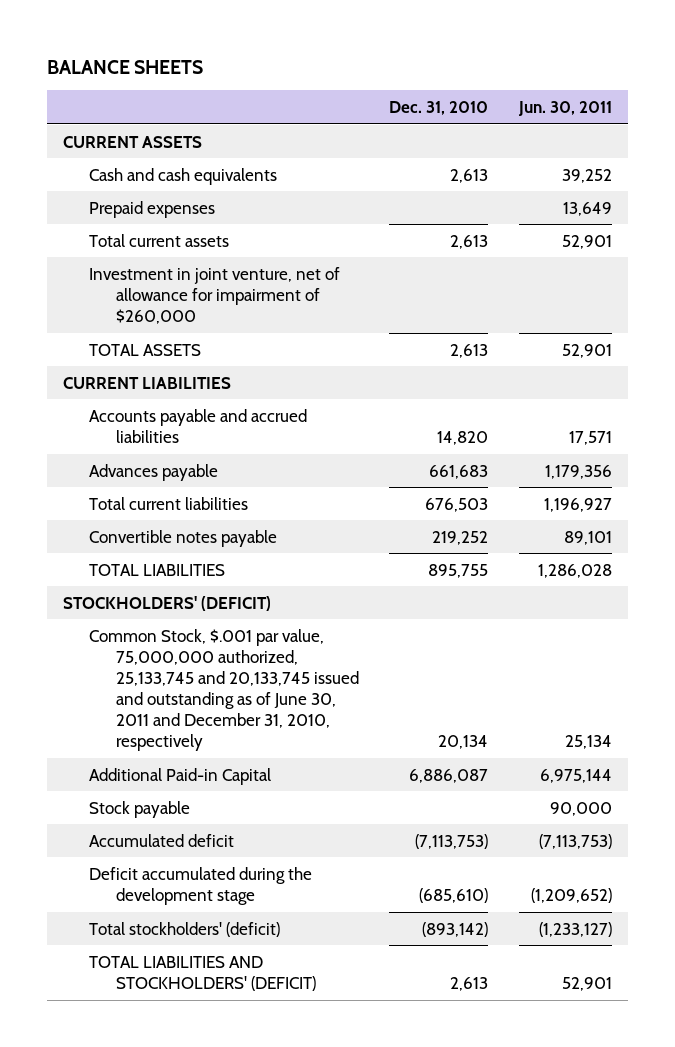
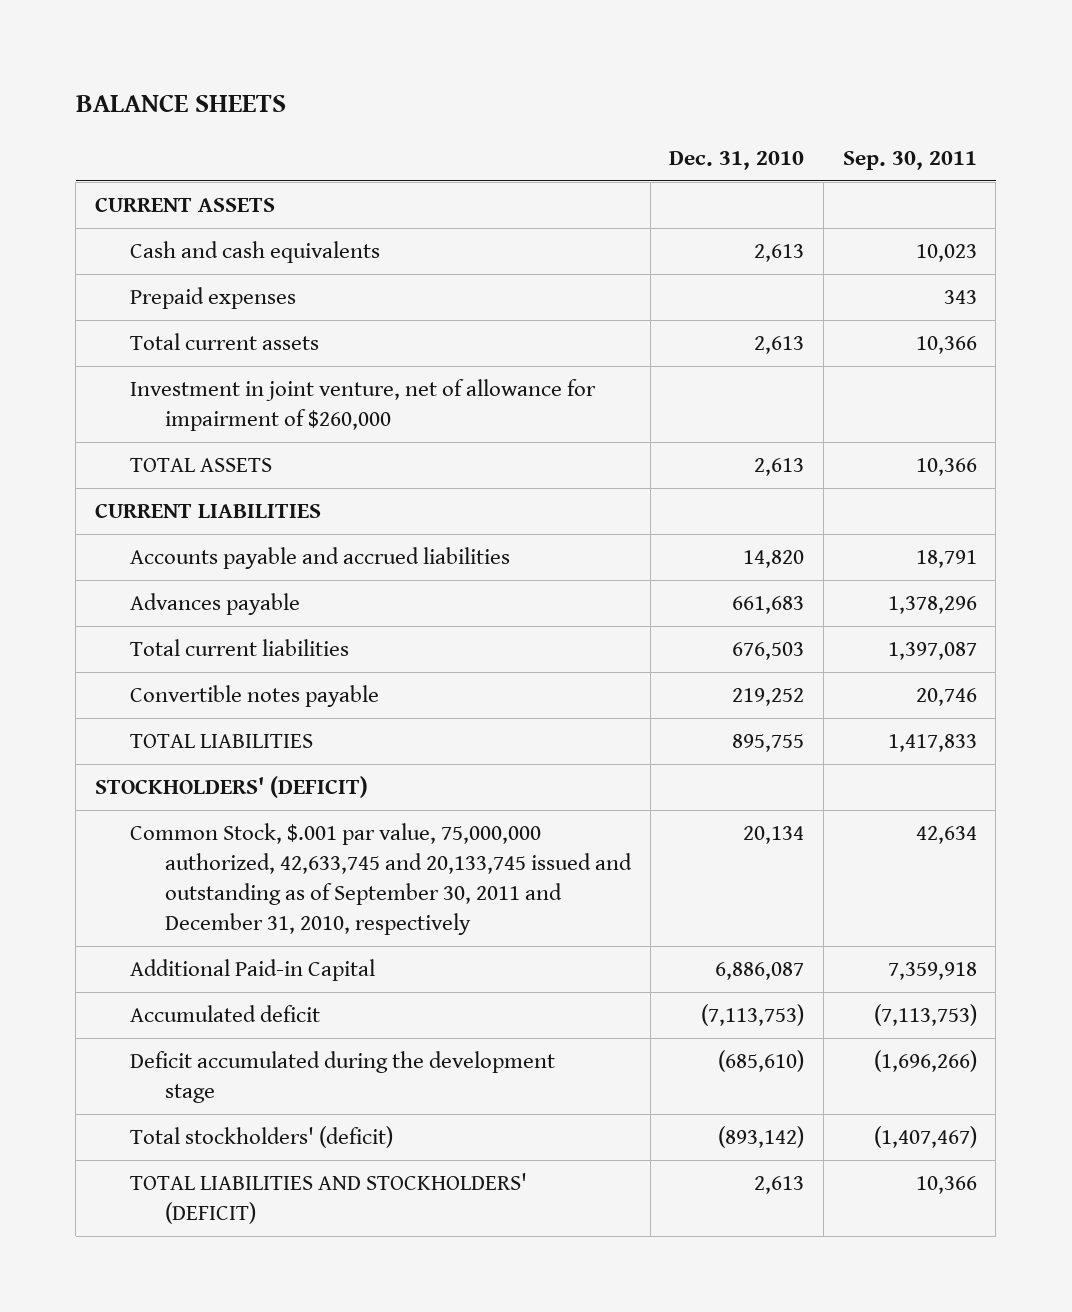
- | Dec. 31, 2010 | Jun. 30, 2011
+ | Dec. 31, 2010 | Sep. 30, 2011
- Common Stock, $.001 par value, 75,000,000 authorized, 25,133,745 and 20,133,745 issued and outstanding as of June 30, 2011 and December 31, 2010, respectively | 20,134 | 25,134
+ Common Stock, $.001 par value, 75,000,000 authorized, 42,633,745 and 20,133,745 issued and outstanding as of September 30, 2011 and December 31, 2010, respectively | 20,134 | 42,634
- Stock payable | | 90,000

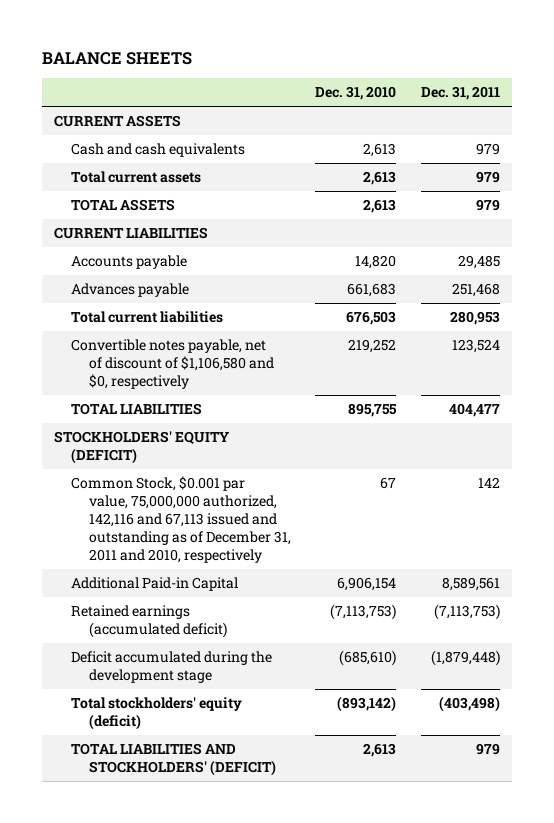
- | Dec. 31, 2010 | Sep. 30, 2011
+ | Dec. 31, 2010 | Dec. 31, 2011
- Prepaid expenses | | 343
- Investment in joint venture, net of allowance for impairment of $260,000
- Accounts payable and accrued liabilities | 14,820 | 18,791
+ Accounts payable | 14,820 | 29,485
- Convertible notes payable | 219,252 | 20,746
+ Convertible notes payable, net of discount of $1,106,580 and $0, respectively | 219,252 | 123,524
- STOCKHOLDERS' (DEFICIT)
- Common Stock, $.001 par value, 75,000,000 authorized, 42,633,745 and 20,133,745 issued and outstanding as of September 30, 2011 and December 31, 2010, respectively | 20,134 | 42,634
- Additional Paid-in Capital | 6,886,087 | 7,359,918
- Accumulated deficit | (7,113,753) | (7,113,753)
+ STOCKHOLDERS' EQUITY (DEFICIT)
+ Common Stock, $0.001 par value, 75,000,000 authorized, 142,116 and 67,113 issued and outstanding as of December 31, 2011 and 2010, respectively | 67 | 142
+ Additional Paid-in Capital | 6,906,154 | 8,589,561
+ Retained earnings (accumulated deficit) | (7,113,753) | (7,113,753)
- Total stockholders' (deficit) | (893,142) | (1,407,467)
+ Total stockholders' equity (deficit) | (893,142) | (403,498)

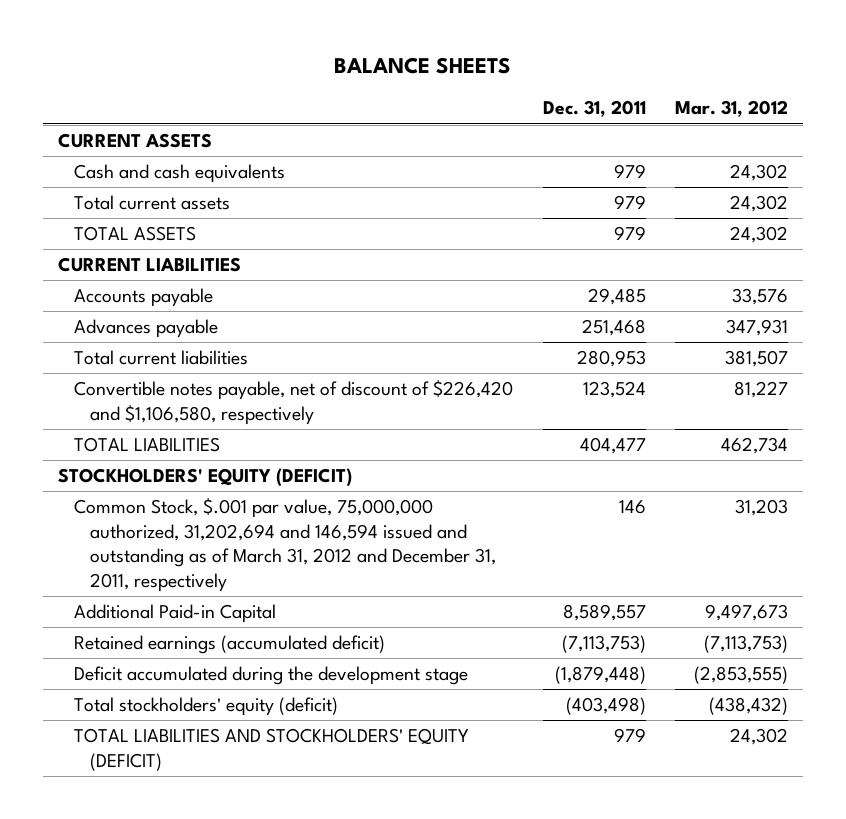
- | Dec. 31, 2010 | Dec. 31, 2011
+ | Dec. 31, 2011 | Mar. 31, 2012
- Convertible notes payable, net of discount of $1,106,580 and $0, respectively | 219,252 | 123,524
+ Convertible notes payable, net of discount of $226,420 and $1,106,580, respectively | 123,524 | 81,227
- Common Stock, $0.001 par value, 75,000,000 authorized, 142,116 and 67,113 issued and outstanding as of December 31, 2011 and 2010, respectively | 67 | 142
- Additional Paid-in Capital | 6,906,154 | 8,589,561
+ Common Stock, $.001 par value, 75,000,000 authorized, 31,202,694 and 146,594 issued and outstanding as of March 31, 2012 and December 31, 2011, respectively | 146 | 31,203
+ Additional Paid-in Capital | 8,589,557 | 9,497,673
- TOTAL LIABILITIES AND STOCKHOLDERS' (DEFICIT) | 2,613 | 979
+ TOTAL LIABILITIES AND STOCKHOLDERS' EQUITY (DEFICIT) | 979 | 24,302

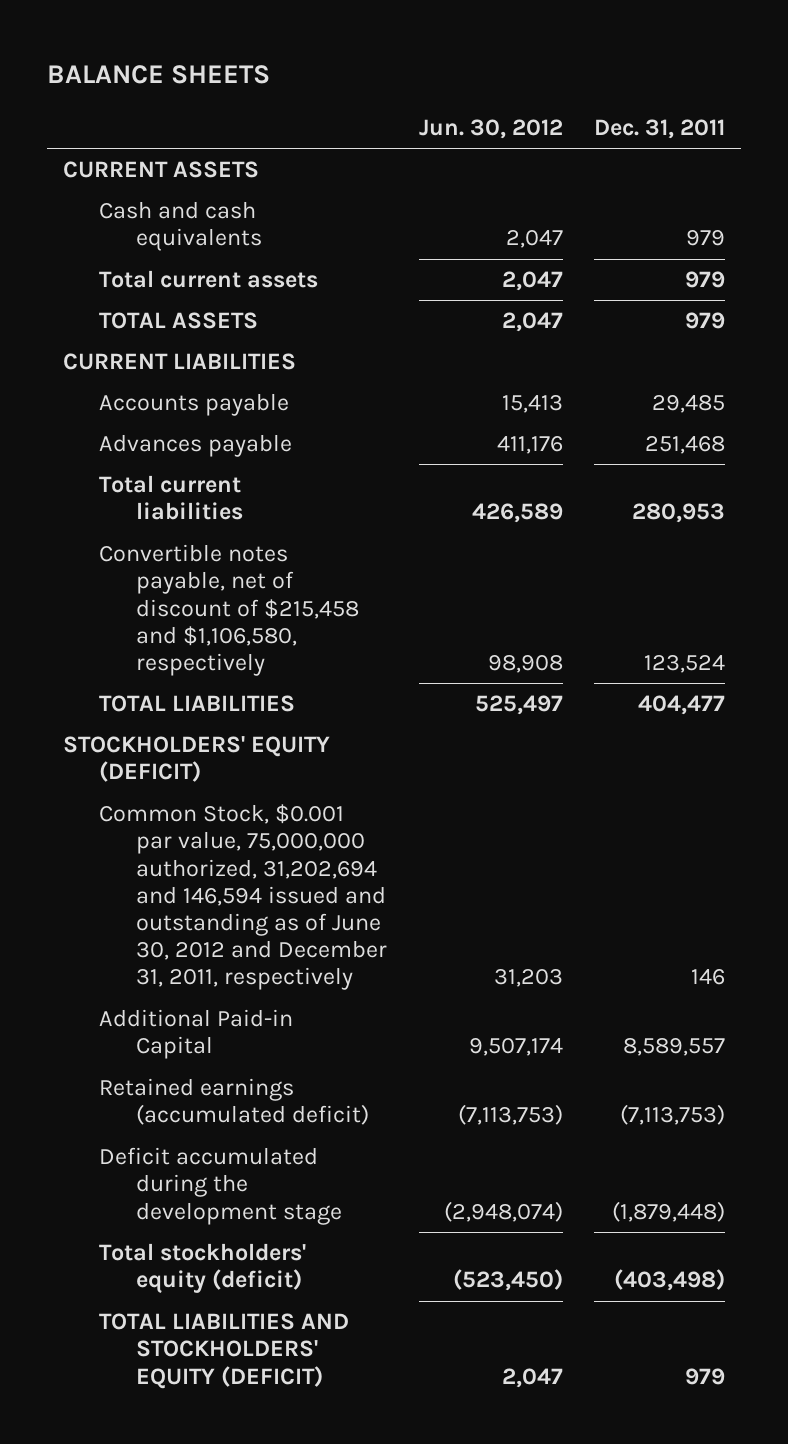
- | Dec. 31, 2011 | Mar. 31, 2012
+ | Jun. 30, 2012 | Dec. 31, 2011
- Convertible notes payable, net of discount of $226,420 and $1,106,580, respectively | 123,524 | 81,227
+ Convertible notes payable, net of discount of $215,458 and $1,106,580, respectively | 98,908 | 123,524
- Common Stock, $.001 par value, 75,000,000 authorized, 31,202,694 and 146,594 issued and outstanding as of March 31, 2012 and December 31, 2011, respectively | 146 | 31,203
+ Common Stock, $0.001 par value, 75,000,000 authorized, 31,202,694 and 146,594 issued and outstanding as of June 30, 2012 and December 31, 2011, respectively | 31,203 | 146

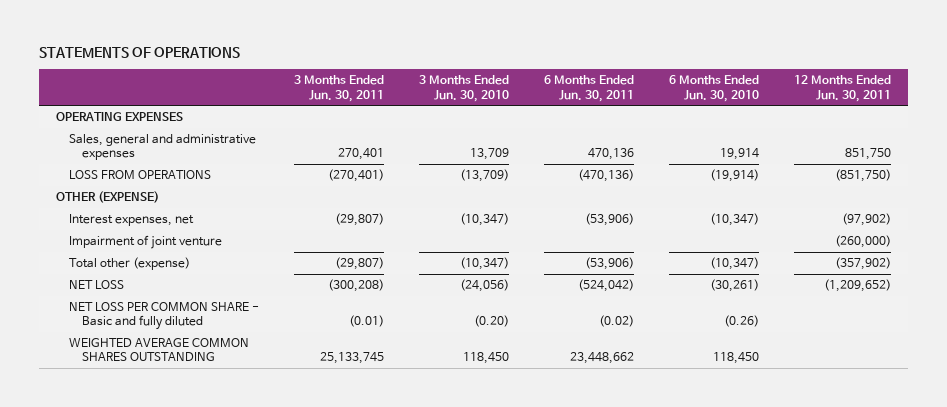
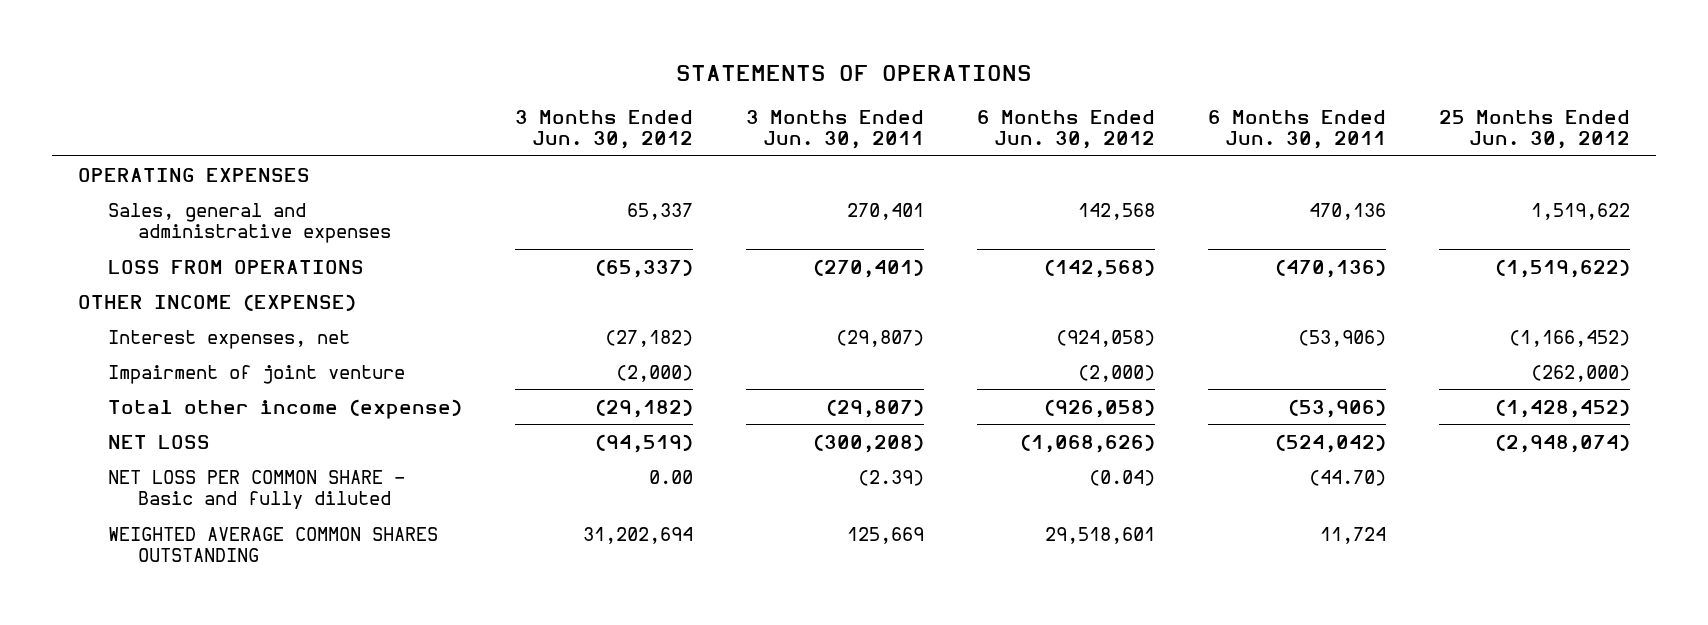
- | 3 Months Ended Jun. 30, 2011 | 3 Months Ended Jun. 30, 2010 | 6 Months Ended Jun. 30, 2011 | 6 Months Ended Jun. 30, 2010 | 12 Months Ended Jun. 30, 2011
+ | 3 Months Ended Jun. 30, 2012 | 3 Months Ended Jun. 30, 2011 | 6 Months Ended Jun. 30, 2012 | 6 Months Ended Jun. 30, 2011 | 25 Months Ended Jun. 30, 2012
- OTHER (EXPENSE)
+ OTHER INCOME (EXPENSE)
- Total other (expense) | (29,807) | (10,347) | (53,906) | (10,347) | (357,902)
+ Total other income (expense) | (29,182) | (29,807) | (926,058) | (53,906) | (1,428,452)
- NET LOSS PER COMMON SHARE - Basic and fully diluted | (0.01) | (0.20) | (0.02) | (0.26) |
- WEIGHTED AVERAGE COMMON SHARES OUTSTANDING | 25,133,745 | 118,450 | 23,448,662 | 118,450 |
+ NET LOSS PER COMMON SHARE - Basic and fully diluted | 0.00 | (2.39) | (0.04) | (44.70) |
+ WEIGHTED AVERAGE COMMON SHARES OUTSTANDING | 31,202,694 | 125,669 | 29,518,601 | 11,724 |

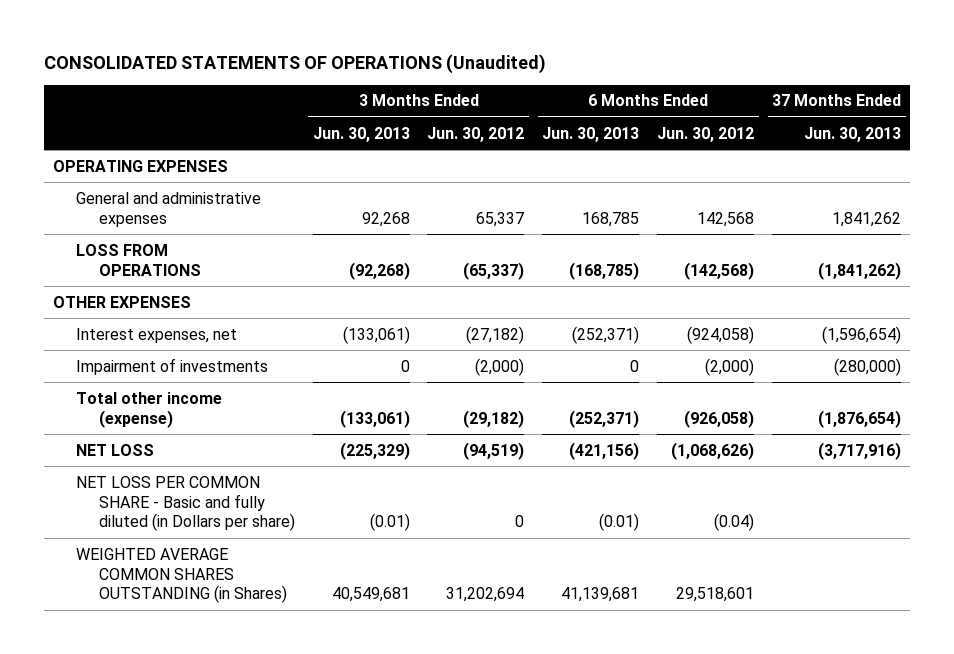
- STATEMENTS OF OPERATIONS
+ CONSOLIDATED STATEMENTS OF OPERATIONS (Unaudited)
- | 3 Months Ended Jun. 30, 2012 | 3 Months Ended Jun. 30, 2011 | 6 Months Ended Jun. 30, 2012 | 6 Months Ended Jun. 30, 2011 | 25 Months Ended Jun. 30, 2012
+ | 3 Months Ended Jun. 30, 2013 | 3 Months Ended Jun. 30, 2012 | 6 Months Ended Jun. 30, 2013 | 6 Months Ended Jun. 30, 2012 | 37 Months Ended Jun. 30, 2013
- Sales, general and administrative expenses | 65,337 | 270,401 | 142,568 | 470,136 | 1,519,622
+ General and administrative expenses | 92,268 | 65,337 | 168,785 | 142,568 | 1,841,262
- OTHER INCOME (EXPENSE)
+ OTHER EXPENSES
- Impairment of joint venture | (2,000) | | (2,000) | | (262,000)
+ Impairment of investments | 0 | (2,000) | 0 | (2,000) | (280,000)
- NET LOSS PER COMMON SHARE - Basic and fully diluted | 0.00 | (2.39) | (0.04) | (44.70) |
- WEIGHTED AVERAGE COMMON SHARES OUTSTANDING | 31,202,694 | 125,669 | 29,518,601 | 11,724 |
+ NET LOSS PER COMMON SHARE - Basic and fully diluted (in Dollars per share) | (0.01) | 0 | (0.01) | (0.04) |
+ WEIGHTED AVERAGE COMMON SHARES OUTSTANDING (in Shares) | 40,549,681 | 31,202,694 | 41,139,681 | 29,518,601 |

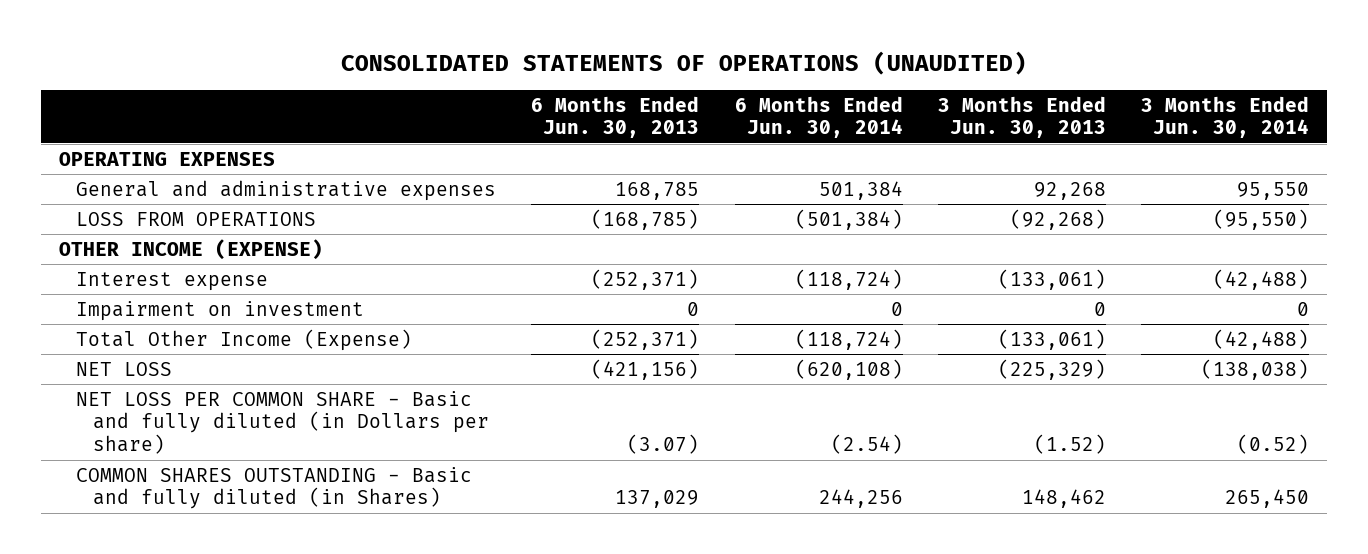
- CONSOLIDATED STATEMENTS OF OPERATIONS (Unaudited)
+ CONSOLIDATED STATEMENTS OF OPERATIONS (UNAUDITED)
- | 3 Months Ended Jun. 30, 2013 | 3 Months Ended Jun. 30, 2012 | 6 Months Ended Jun. 30, 2013 | 6 Months Ended Jun. 30, 2012 | 37 Months Ended Jun. 30, 2013
+ | 6 Months Ended Jun. 30, 2013 | 6 Months Ended Jun. 30, 2014 | 3 Months Ended Jun. 30, 2013 | 3 Months Ended Jun. 30, 2014
- OTHER EXPENSES
- Interest expenses, net | (133,061) | (27,182) | (252,371) | (924,058) | (1,596,654)
- Impairment of investments | 0 | (2,000) | 0 | (2,000) | (280,000)
- Total other income (expense) | (133,061) | (29,182) | (252,371) | (926,058) | (1,876,654)
+ OTHER INCOME (EXPENSE)
+ Interest expense | (252,371) | (118,724) | (133,061) | (42,488)
+ Impairment on investment | 0 | 0 | 0 | 0
+ Total Other Income (Expense) | (252,371) | (118,724) | (133,061) | (42,488)
- NET LOSS PER COMMON SHARE - Basic and fully diluted (in Dollars per share) | (0.01) | 0 | (0.01) | (0.04) |
- WEIGHTED AVERAGE COMMON SHARES OUTSTANDING (in Shares) | 40,549,681 | 31,202,694 | 41,139,681 | 29,518,601 |
+ NET LOSS PER COMMON SHARE - Basic and fully diluted (in Dollars per share) | (3.07) | (2.54) | (1.52) | (0.52)
+ COMMON SHARES OUTSTANDING - Basic and fully diluted (in Shares) | 137,029 | 244,256 | 148,462 | 265,450

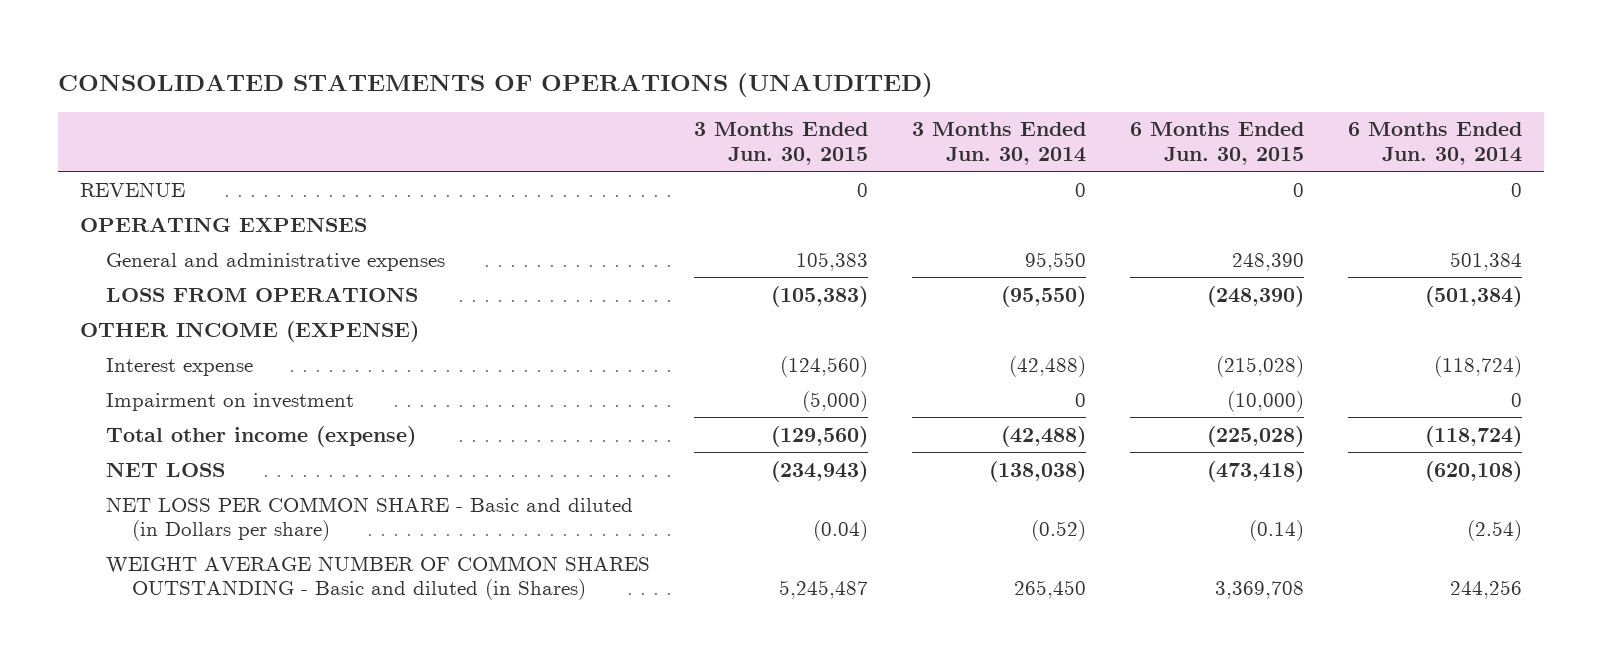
- | 6 Months Ended Jun. 30, 2013 | 6 Months Ended Jun. 30, 2014 | 3 Months Ended Jun. 30, 2013 | 3 Months Ended Jun. 30, 2014
+ | 3 Months Ended Jun. 30, 2015 | 3 Months Ended Jun. 30, 2014 | 6 Months Ended Jun. 30, 2015 | 6 Months Ended Jun. 30, 2014
+ REVENUE | 0 | 0 | 0 | 0
- Total Other Income (Expense) | (252,371) | (118,724) | (133,061) | (42,488)
+ Total other income (expense) | (129,560) | (42,488) | (225,028) | (118,724)
- NET LOSS PER COMMON SHARE - Basic and fully diluted (in Dollars per share) | (3.07) | (2.54) | (1.52) | (0.52)
- COMMON SHARES OUTSTANDING - Basic and fully diluted (in Shares) | 137,029 | 244,256 | 148,462 | 265,450
+ NET LOSS PER COMMON SHARE - Basic and diluted (in Dollars per share) | (0.04) | (0.52) | (0.14) | (2.54)
+ WEIGHT AVERAGE NUMBER OF COMMON SHARES OUTSTANDING - Basic and diluted (in Shares) | 5,245,487 | 265,450 | 3,369,708 | 244,256

